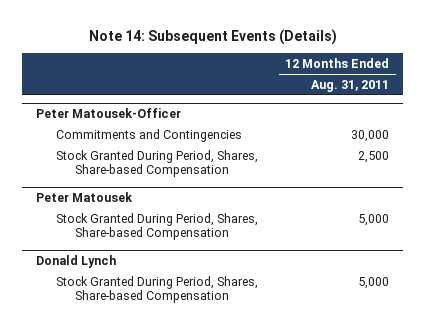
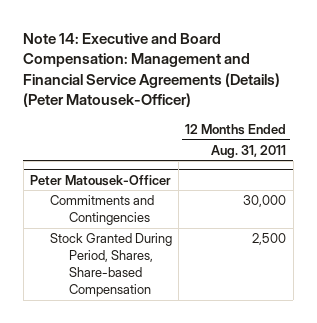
- Note 14: Subsequent Events (Details)
+ Note 14: Executive and Board Compensation: Management and Financial Service Agreements (Details) (Peter Matousek-Officer)
- Peter Matousek
- Stock Granted During Period, Shares, Share-based Compensation | 5,000
- Donald Lynch
- Stock Granted During Period, Shares, Share-based Compensation | 5,000

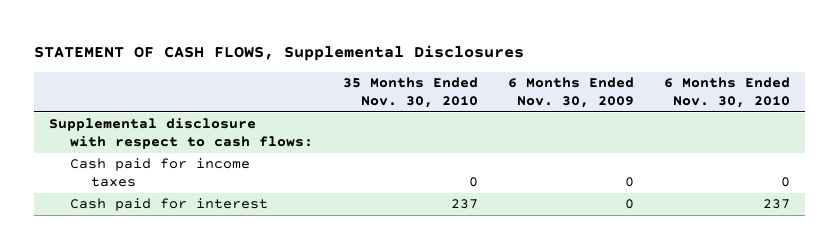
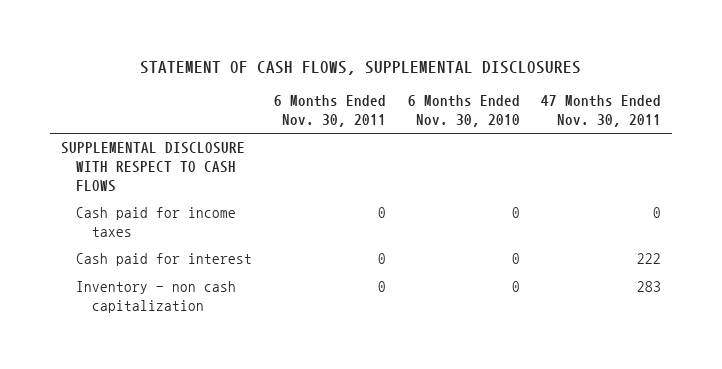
- STATEMENT OF CASH FLOWS, Supplemental Disclosures
+ STATEMENT OF CASH FLOWS, SUPPLEMENTAL DISCLOSURES
- | 35 Months Ended Nov. 30, 2010 | 6 Months Ended Nov. 30, 2009 | 6 Months Ended Nov. 30, 2010
+ | 6 Months Ended Nov. 30, 2011 | 6 Months Ended Nov. 30, 2010 | 47 Months Ended Nov. 30, 2011
- Supplemental disclosure with respect to cash flows:
+ SUPPLEMENTAL DISCLOSURE WITH RESPECT TO CASH FLOWS
- Cash paid for interest | 237 | 0 | 237
+ Cash paid for interest | 0 | 0 | 222
+ Inventory - non cash capitalization | 0 | 0 | 283

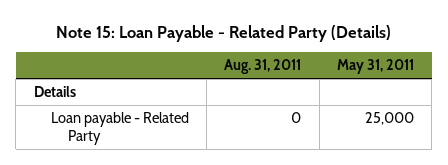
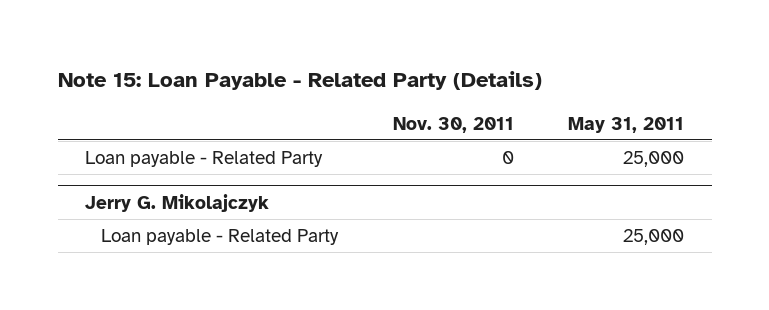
- | Aug. 31, 2011 | May 31, 2011
+ | Nov. 30, 2011 | May 31, 2011
- Details
+ Jerry G. Mikolajczyk
+ Loan payable - Related Party | | 25,000

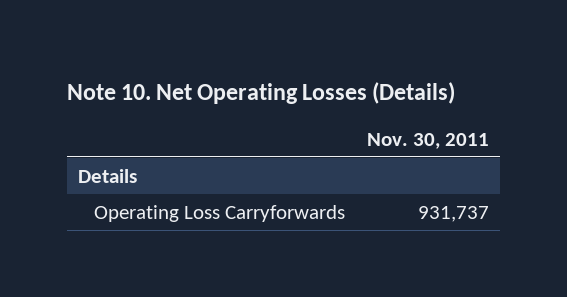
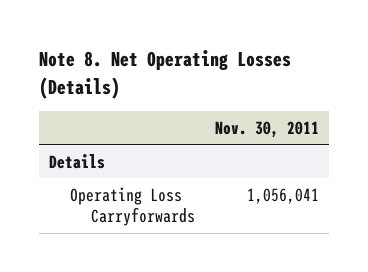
- Note 10. Net Operating Losses (Details)
+ Note 8. Net Operating Losses (Details)
- Operating Loss Carryforwards | 931,737
+ Operating Loss Carryforwards | 1,056,041

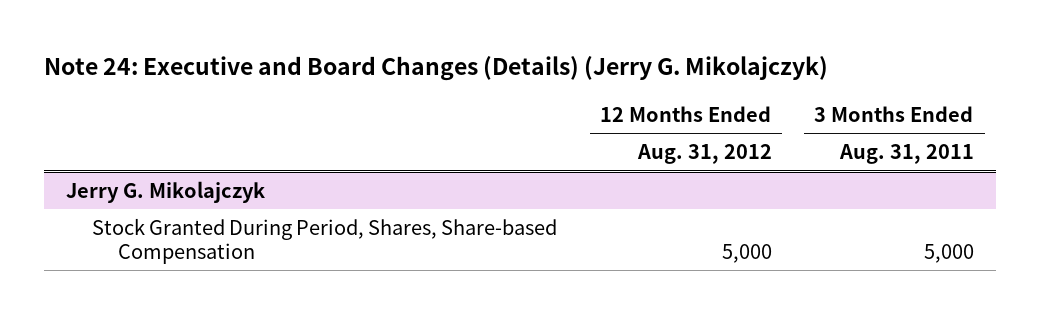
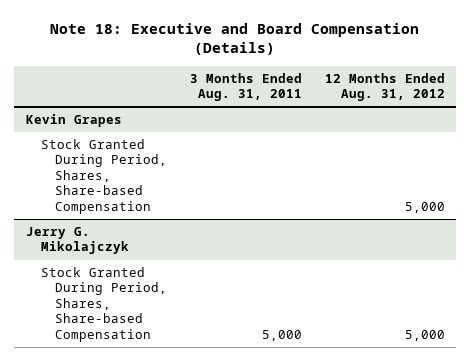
- Note 24: Executive and Board Changes (Details) (Jerry G. Mikolajczyk)
+ Note 18: Executive and Board Compensation (Details)
- | 12 Months Ended Aug. 31, 2012 | 3 Months Ended Aug. 31, 2011
+ | 3 Months Ended Aug. 31, 2011 | 12 Months Ended Aug. 31, 2012
+ Kevin Grapes
+ Stock Granted During Period, Shares, Share-based Compensation | | 5,000

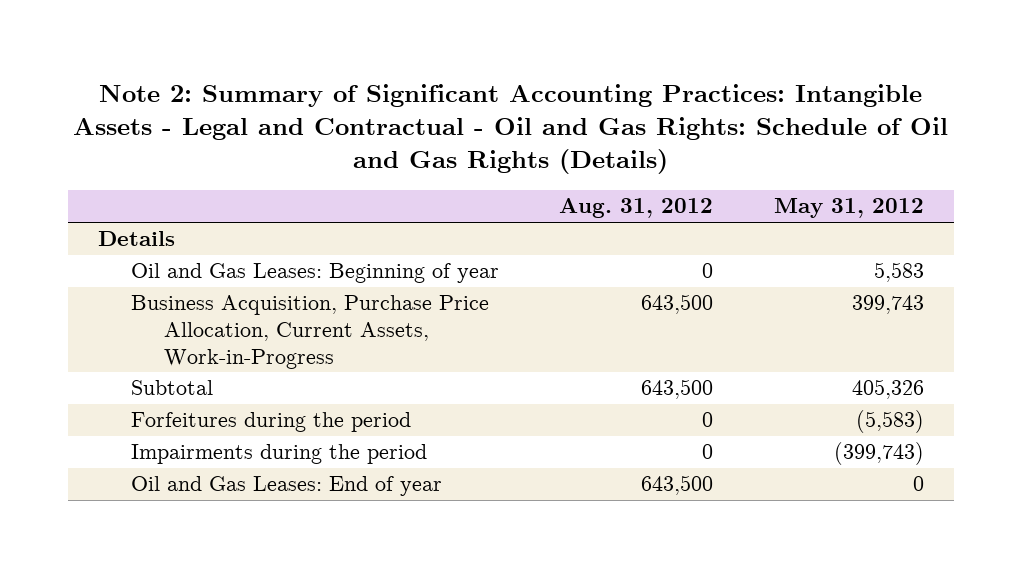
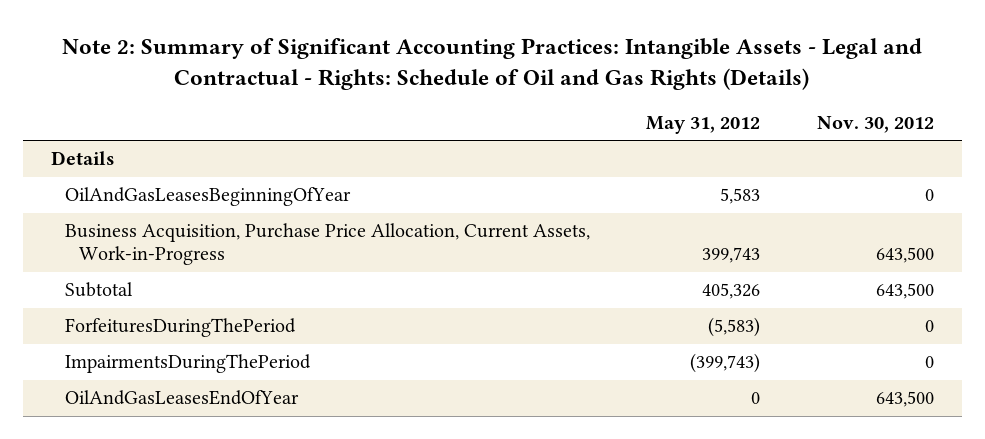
- Note 2: Summary of Significant Accounting Practices: Intangible Assets - Legal and Contractual - Oil and Gas Rights: Schedule of Oil and Gas Rights (Details)
+ Note 2: Summary of Significant Accounting Practices: Intangible Assets - Legal and Contractual - Rights: Schedule of Oil and Gas Rights (Details)
- | Aug. 31, 2012 | May 31, 2012
+ | May 31, 2012 | Nov. 30, 2012
- Oil and Gas Leases: Beginning of year | 0 | 5,583
+ OilAndGasLeasesBeginningOfYear | 5,583 | 0
- Forfeitures during the period | 0 | (5,583)
- Impairments during the period | 0 | (399,743)
- Oil and Gas Leases: End of year | 643,500 | 0
+ ForfeituresDuringThePeriod | (5,583) | 0
+ ImpairmentsDuringThePeriod | (399,743) | 0
+ OilAndGasLeasesEndOfYear | 0 | 643,500

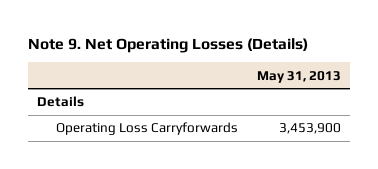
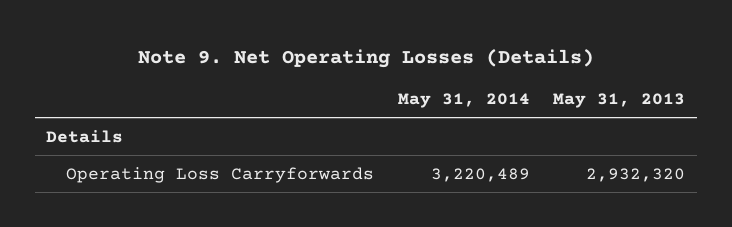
- | May 31, 2013
+ | May 31, 2014 | May 31, 2013
- Operating Loss Carryforwards | 3,453,900
+ Operating Loss Carryforwards | 3,220,489 | 2,932,320

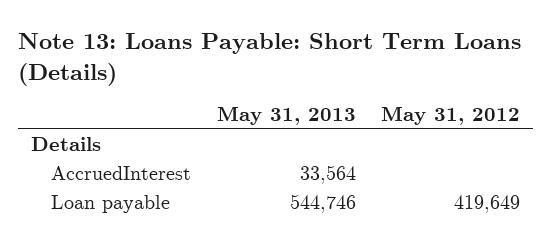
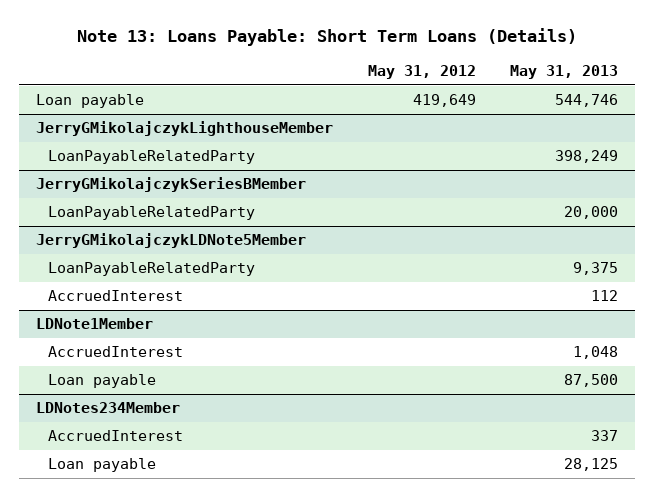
- | May 31, 2013 | May 31, 2012
+ | May 31, 2012 | May 31, 2013
- Details
- AccruedInterest | 33,564 |
+ JerryGMikolajczykLighthouseMember
+ LoanPayableRelatedParty | | 398,249
+ JerryGMikolajczykSeriesBMember
+ LoanPayableRelatedParty | | 20,000
+ JerryGMikolajczykLDNote5Member
+ LoanPayableRelatedParty | | 9,375
+ AccruedInterest | | 112
+ LDNote1Member
+ AccruedInterest | | 1,048
+ Loan payable | | 87,500
+ LDNotes234Member
+ AccruedInterest | | 337
+ Loan payable | | 28,125

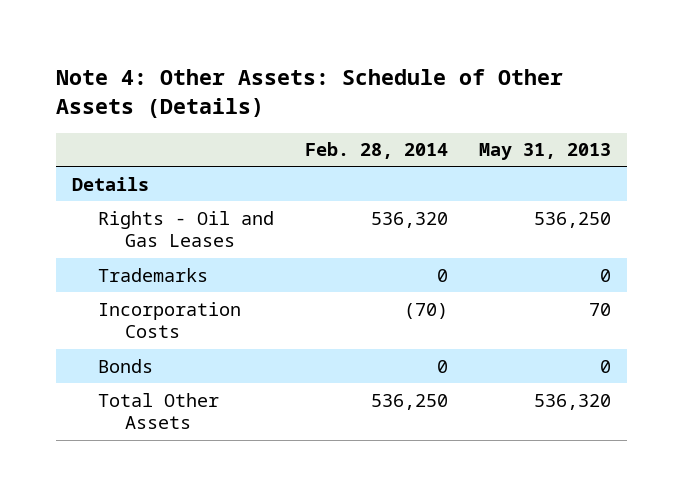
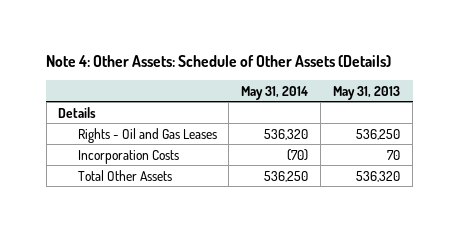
- | Feb. 28, 2014 | May 31, 2013
+ | May 31, 2014 | May 31, 2013
- Trademarks | 0 | 0
- Bonds | 0 | 0

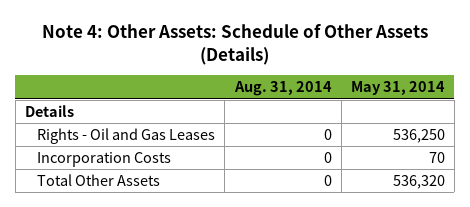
- | May 31, 2014 | May 31, 2013
+ | Aug. 31, 2014 | May 31, 2014
- Rights - Oil and Gas Leases | 536,320 | 536,250
- Incorporation Costs | (70) | 70
- Total Other Assets | 536,250 | 536,320
+ Rights - Oil and Gas Leases | 0 | 536,250
+ Incorporation Costs | 0 | 70
+ Total Other Assets | 0 | 536,320

